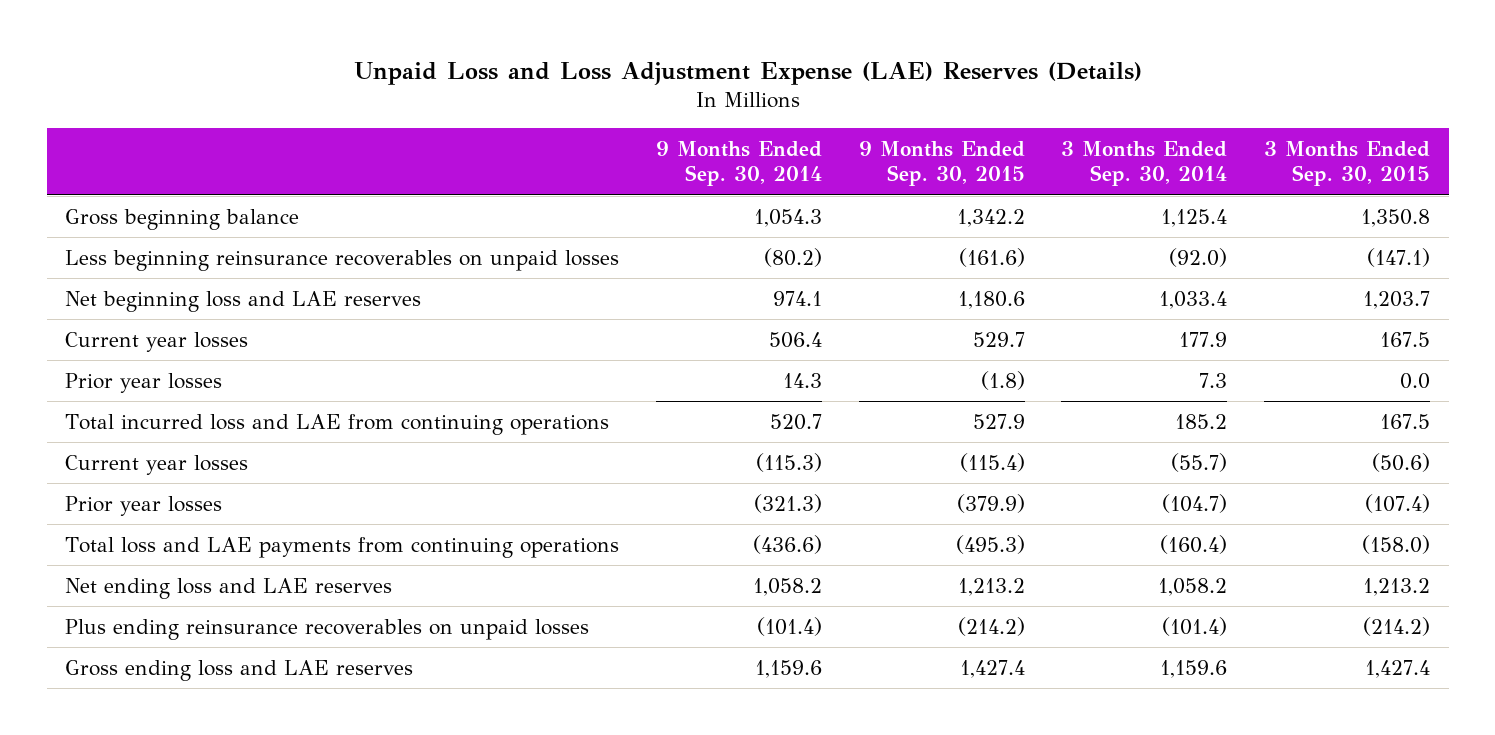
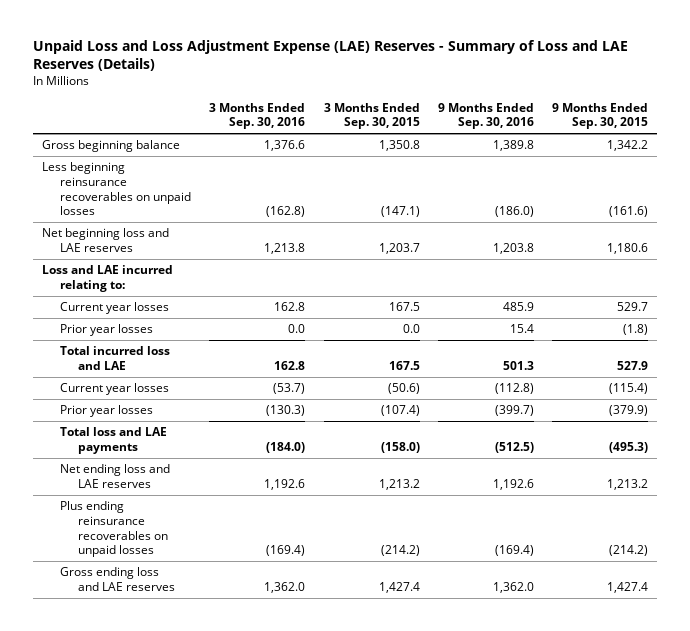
- Unpaid Loss and Loss Adjustment Expense (LAE) Reserves (Details)
+ Unpaid Loss and Loss Adjustment Expense (LAE) Reserves - Summary of Loss and LAE Reserves (Details)
- | 9 Months Ended Sep. 30, 2014 | 9 Months Ended Sep. 30, 2015 | 3 Months Ended Sep. 30, 2014 | 3 Months Ended Sep. 30, 2015
+ | 3 Months Ended Sep. 30, 2016 | 3 Months Ended Sep. 30, 2015 | 9 Months Ended Sep. 30, 2016 | 9 Months Ended Sep. 30, 2015
+ Loss and LAE incurred relating to:
- Total incurred loss and LAE from continuing operations | 520.7 | 527.9 | 185.2 | 167.5
+ Total incurred loss and LAE | 162.8 | 167.5 | 501.3 | 527.9
- Total loss and LAE payments from continuing operations | (436.6) | (495.3) | (160.4) | (158.0)
+ Total loss and LAE payments | (184.0) | (158.0) | (512.5) | (495.3)

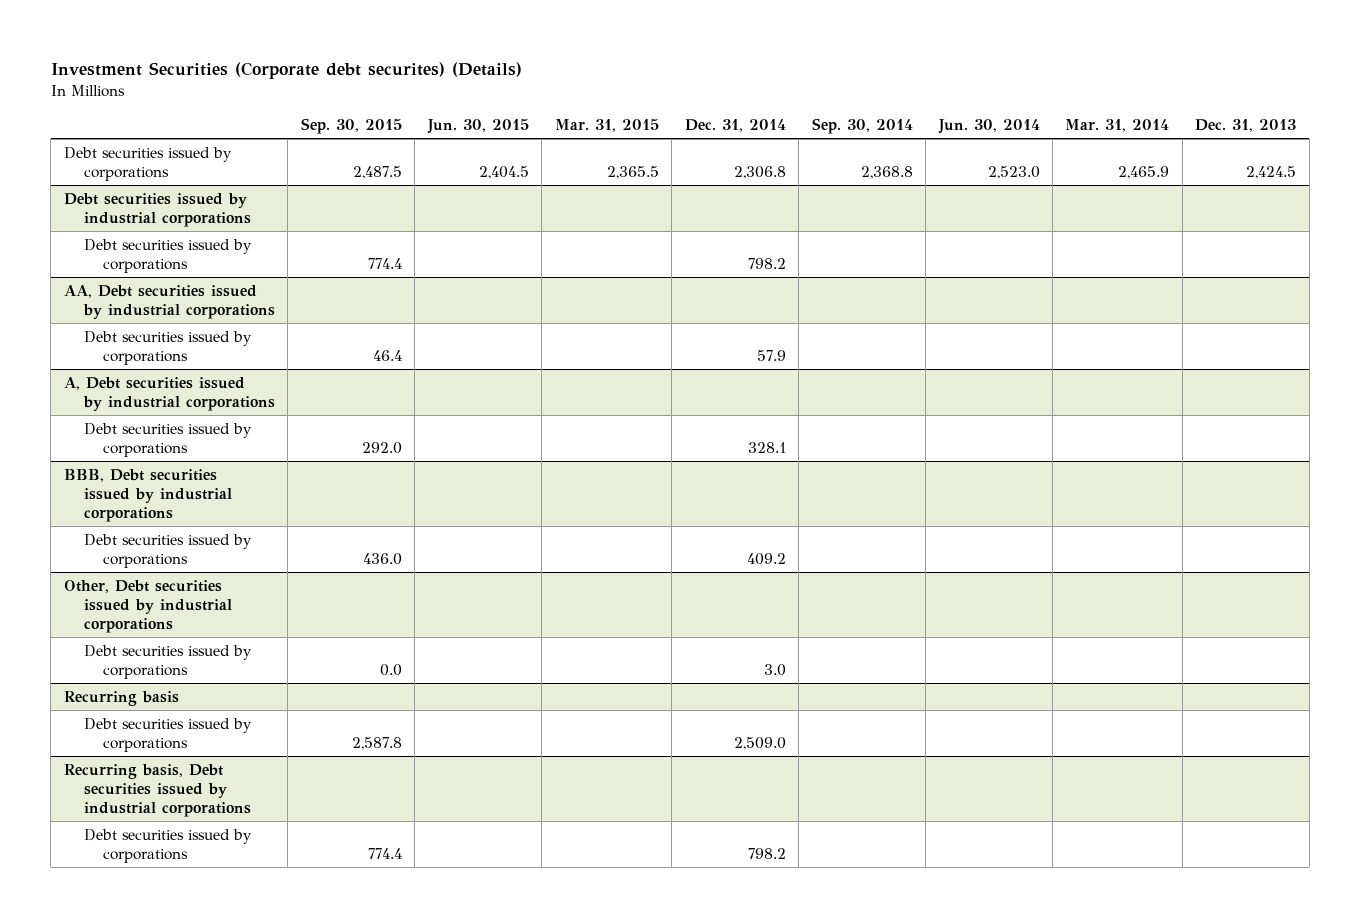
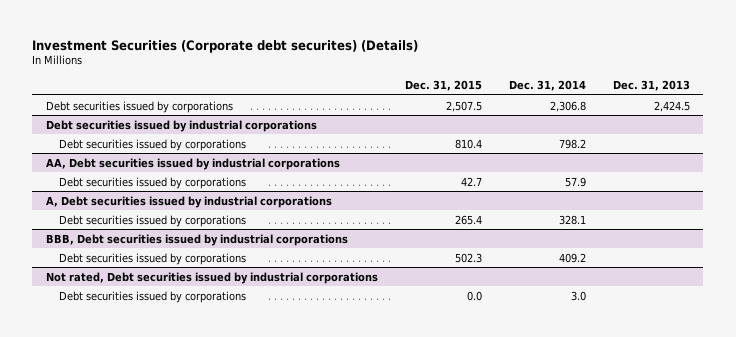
- | Sep. 30, 2015 | Jun. 30, 2015 | Mar. 31, 2015 | Dec. 31, 2014 | Sep. 30, 2014 | Jun. 30, 2014 | Mar. 31, 2014 | Dec. 31, 2013
+ | Dec. 31, 2015 | Dec. 31, 2014 | Dec. 31, 2013
- Other, Debt securities issued by industrial corporations
+ Not rated, Debt securities issued by industrial corporations
- Recurring basis
- Debt securities issued by corporations | 2,587.8 | | | 2,509.0 | | | |
- Recurring basis, Debt securities issued by industrial corporations
- Debt securities issued by corporations | 774.4 | | | 798.2 | | | |

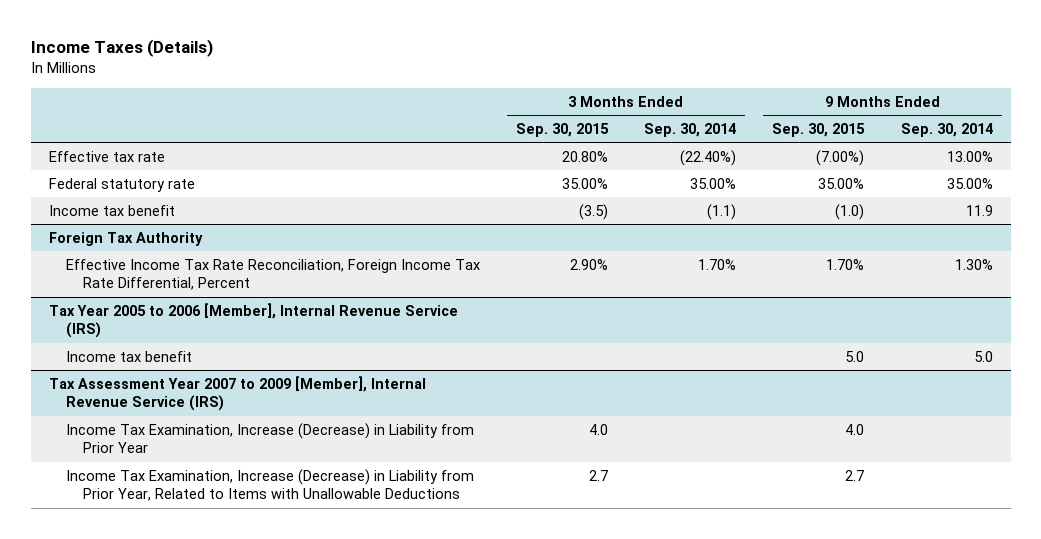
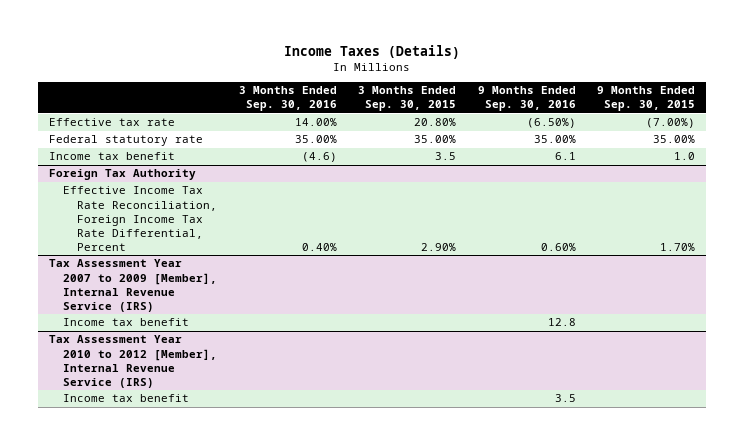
- | 3 Months Ended Sep. 30, 2015 | 3 Months Ended Sep. 30, 2014 | 9 Months Ended Sep. 30, 2015 | 9 Months Ended Sep. 30, 2014
+ | 3 Months Ended Sep. 30, 2016 | 3 Months Ended Sep. 30, 2015 | 9 Months Ended Sep. 30, 2016 | 9 Months Ended Sep. 30, 2015
- Income tax benefit | (3.5) | (1.1) | (1.0) | 11.9
+ Income tax benefit | (4.6) | 3.5 | 6.1 | 1.0
- Tax Year 2005 to 2006 [Member], Internal Revenue Service (IRS)
- Income tax benefit | | | 5.0 | 5.0
@ Tax Assessment Year 2007 to 2009 [Member], Internal Revenue Service (IRS)
- Income Tax Examination, Increase (Decrease) in Liability from Prior Year | 4.0 | | 4.0 |
- Income Tax Examination, Increase (Decrease) in Liability from Prior Year, Related to Items with Unallowable Deductions | 2.7 | | 2.7 |
+ Income tax benefit | | | 12.8 |
+ Tax Assessment Year 2010 to 2012 [Member], Internal Revenue Service (IRS)
+ Income tax benefit | | | 3.5 |

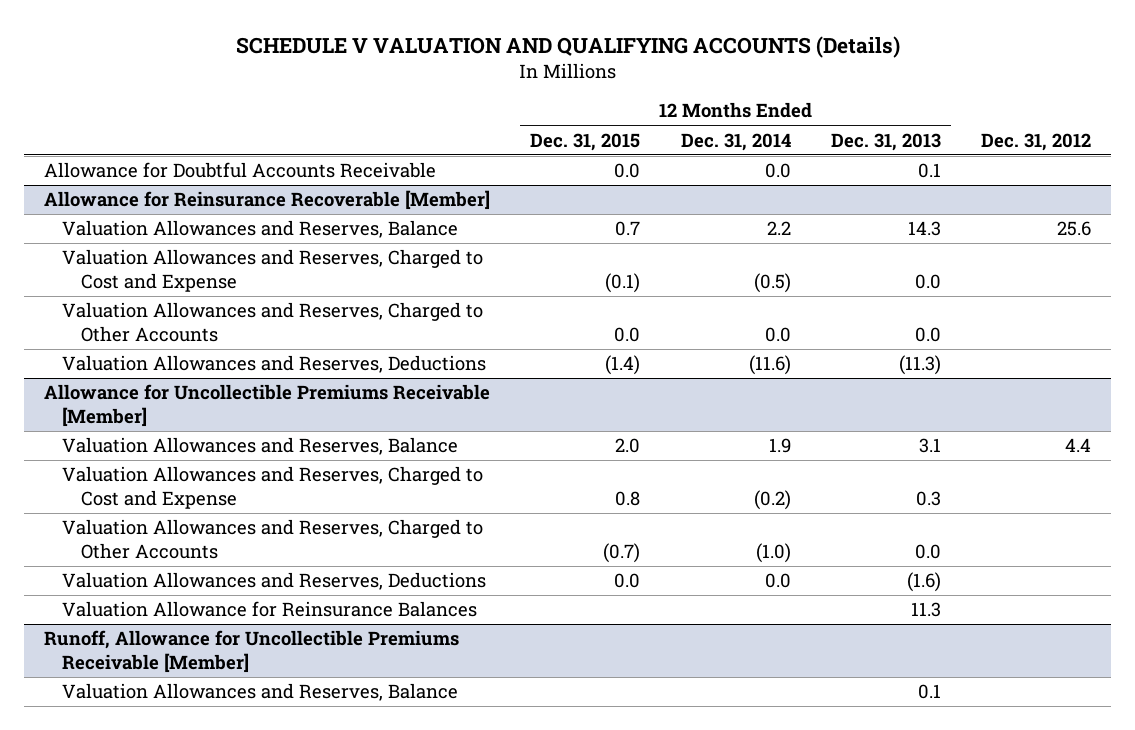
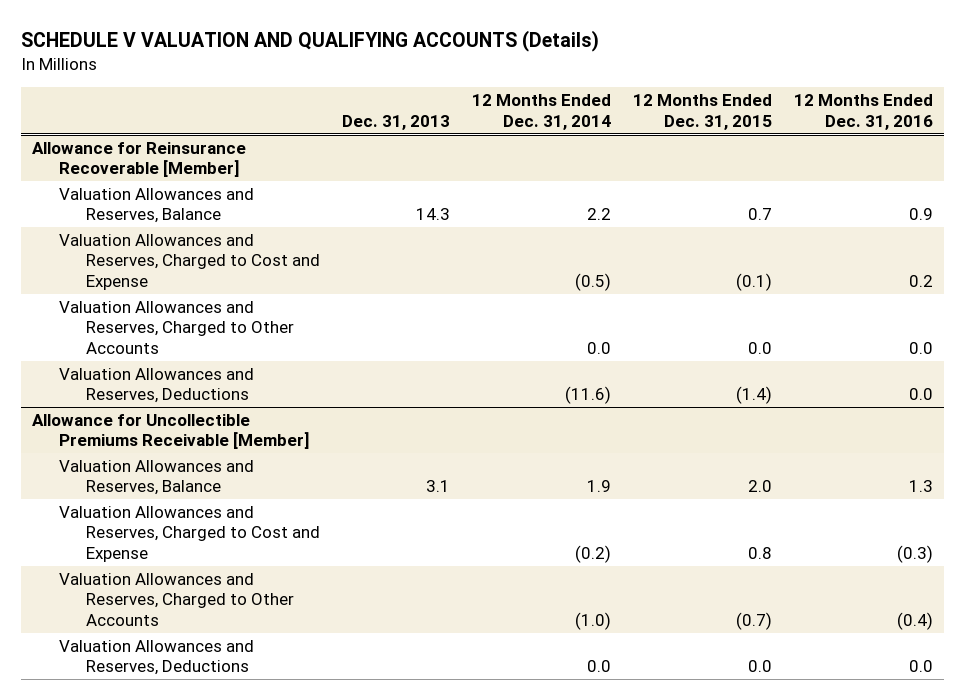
- | 12 Months Ended Dec. 31, 2015 | 12 Months Ended Dec. 31, 2014 | 12 Months Ended Dec. 31, 2013 | Dec. 31, 2012
+ | Dec. 31, 2013 | 12 Months Ended Dec. 31, 2014 | 12 Months Ended Dec. 31, 2015 | 12 Months Ended Dec. 31, 2016
- Allowance for Doubtful Accounts Receivable | 0.0 | 0.0 | 0.1 |
@ Allowance for Uncollectible Premiums Receivable [Member]
- Valuation Allowance for Reinsurance Balances | | | 11.3 |
- Runoff, Allowance for Uncollectible Premiums Receivable [Member]
- Valuation Allowances and Reserves, Balance | | | 0.1 |

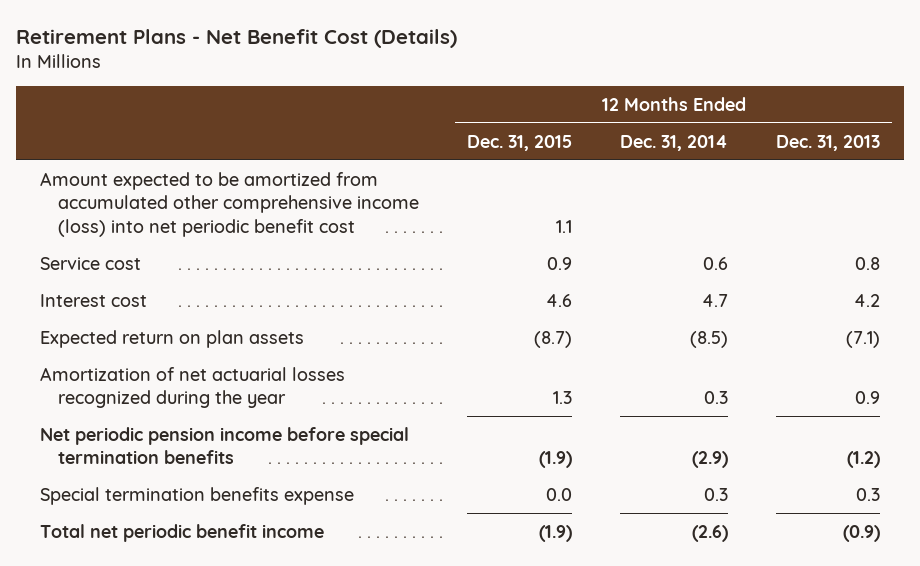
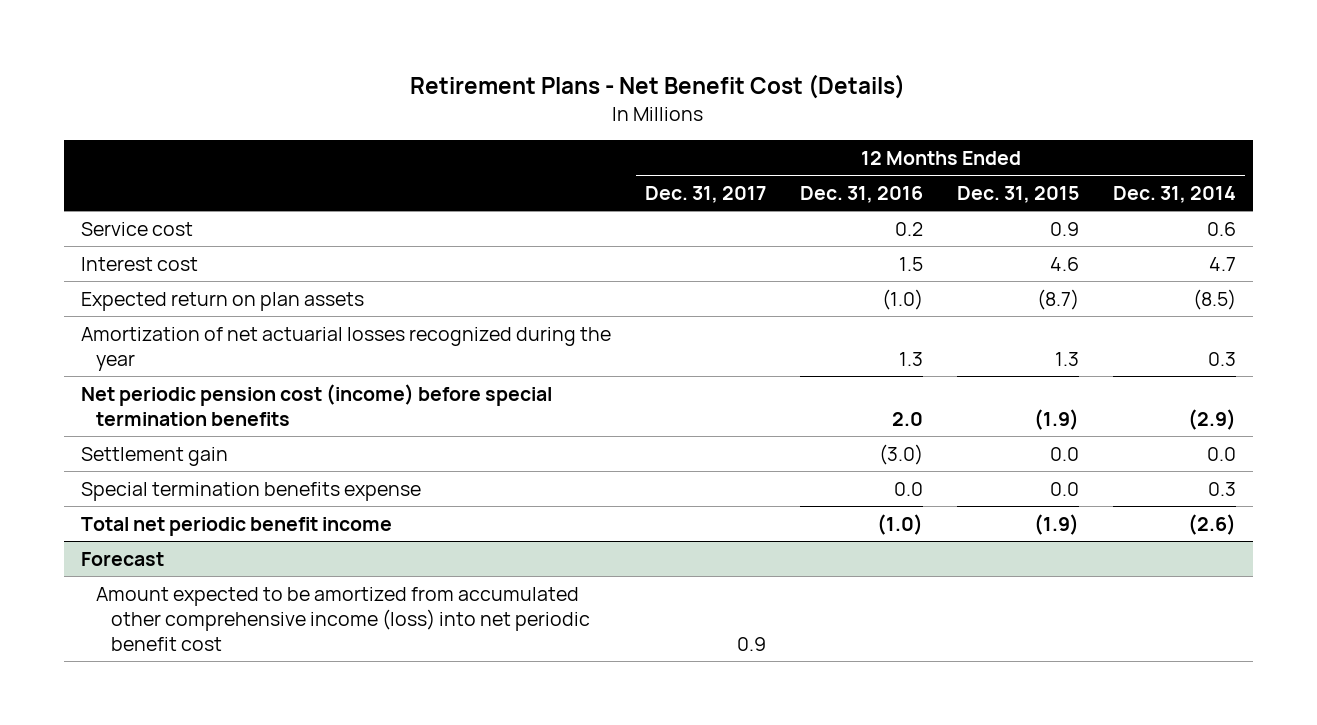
- | 12 Months Ended Dec. 31, 2015 | 12 Months Ended Dec. 31, 2014 | 12 Months Ended Dec. 31, 2013
+ | 12 Months Ended Dec. 31, 2017 | 12 Months Ended Dec. 31, 2016 | 12 Months Ended Dec. 31, 2015 | 12 Months Ended Dec. 31, 2014
- Amount expected to be amortized from accumulated other comprehensive income (loss) into net periodic benefit cost | 1.1 | |
- Net periodic pension income before special termination benefits | (1.9) | (2.9) | (1.2)
+ Net periodic pension cost (income) before special termination benefits | | 2.0 | (1.9) | (2.9)
+ Settlement gain | | (3.0) | 0.0 | 0.0
+ Forecast
+ Amount expected to be amortized from accumulated other comprehensive income (loss) into net periodic benefit cost | 0.9 | | |

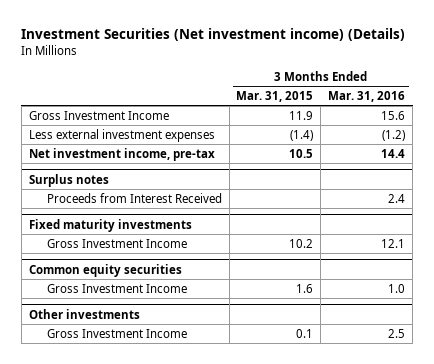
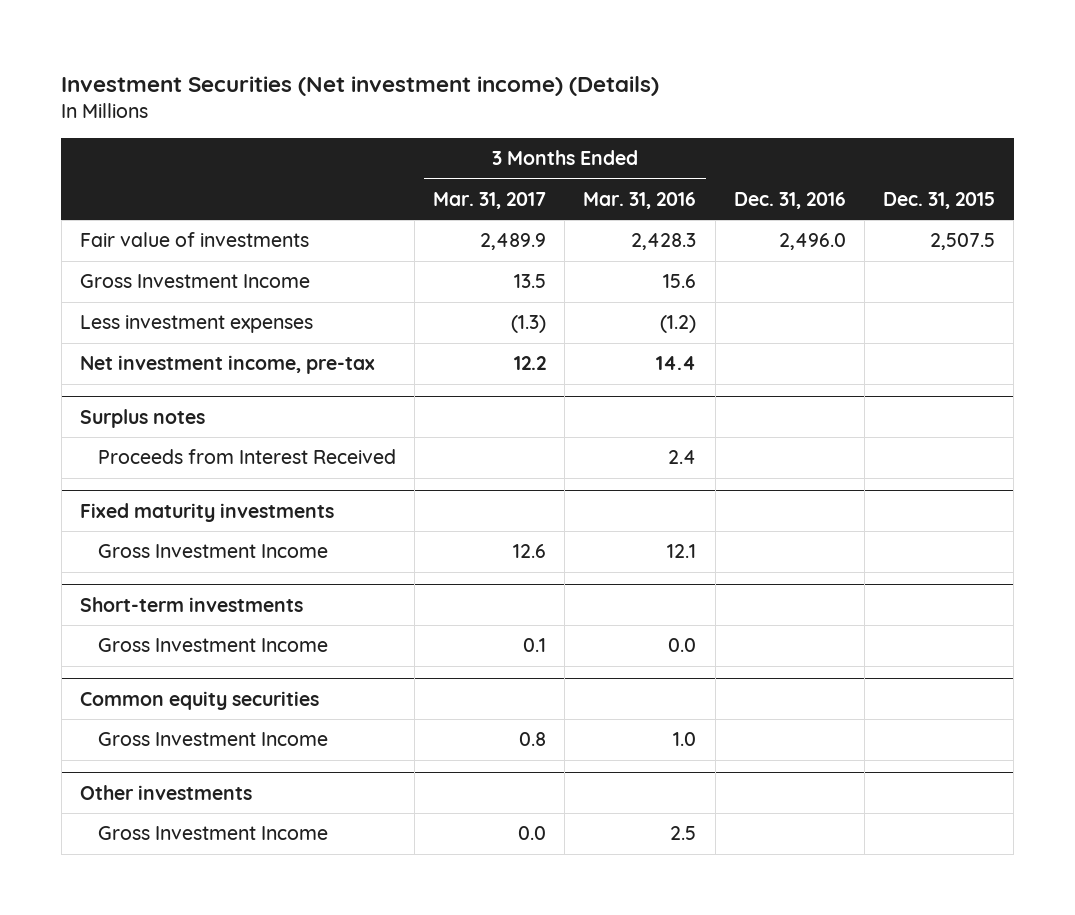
- | 3 Months Ended Mar. 31, 2015 | 3 Months Ended Mar. 31, 2016
+ | 3 Months Ended Mar. 31, 2017 | 3 Months Ended Mar. 31, 2016 | Dec. 31, 2016 | Dec. 31, 2015
+ Fair value of investments | 2,489.9 | 2,428.3 | 2,496.0 | 2,507.5
- Less external investment expenses | (1.4) | (1.2)
+ Less investment expenses | (1.3) | (1.2) | |
+ Short-term investments
+ Gross Investment Income | 0.1 | 0.0 | |

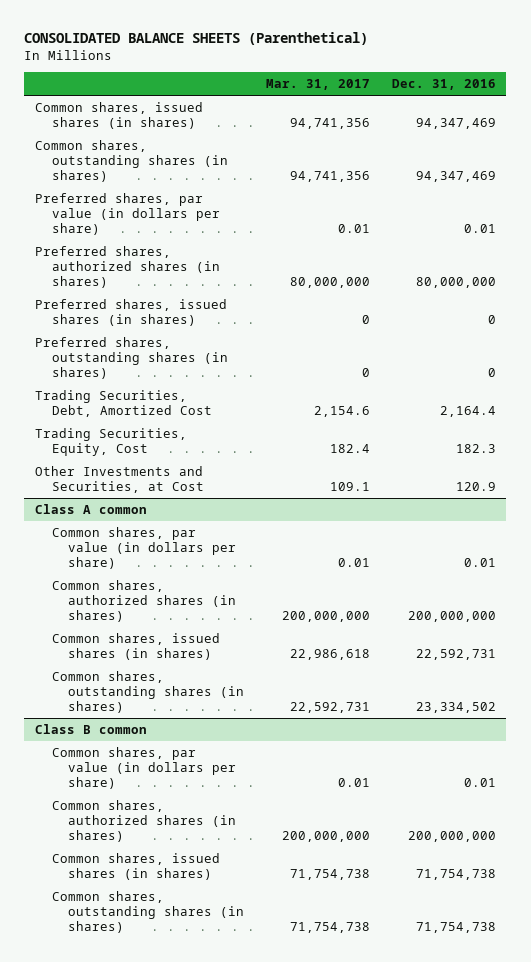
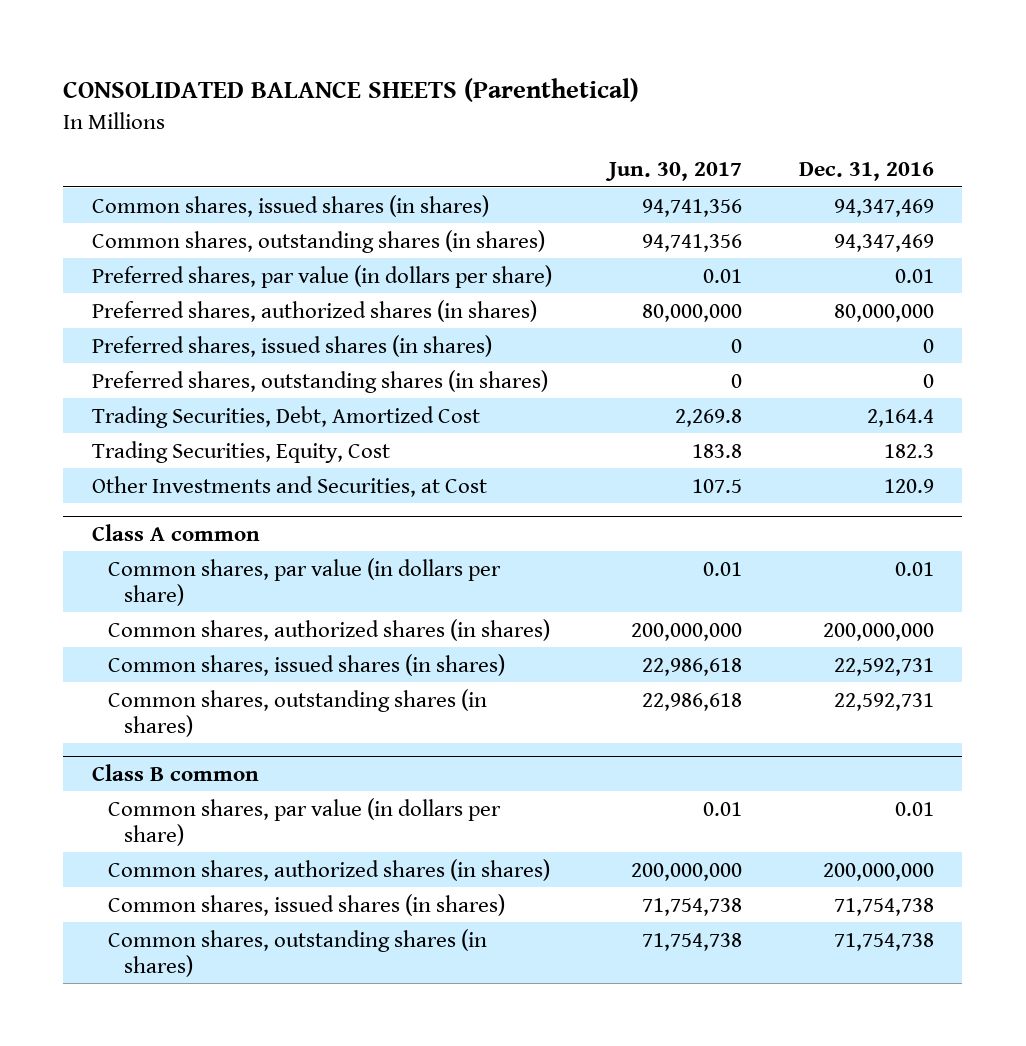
- | Mar. 31, 2017 | Dec. 31, 2016
+ | Jun. 30, 2017 | Dec. 31, 2016
@ Class A common
- Common shares, outstanding shares (in shares) | 22,592,731 | 23,334,502
+ Common shares, outstanding shares (in shares) | 22,986,618 | 22,592,731

